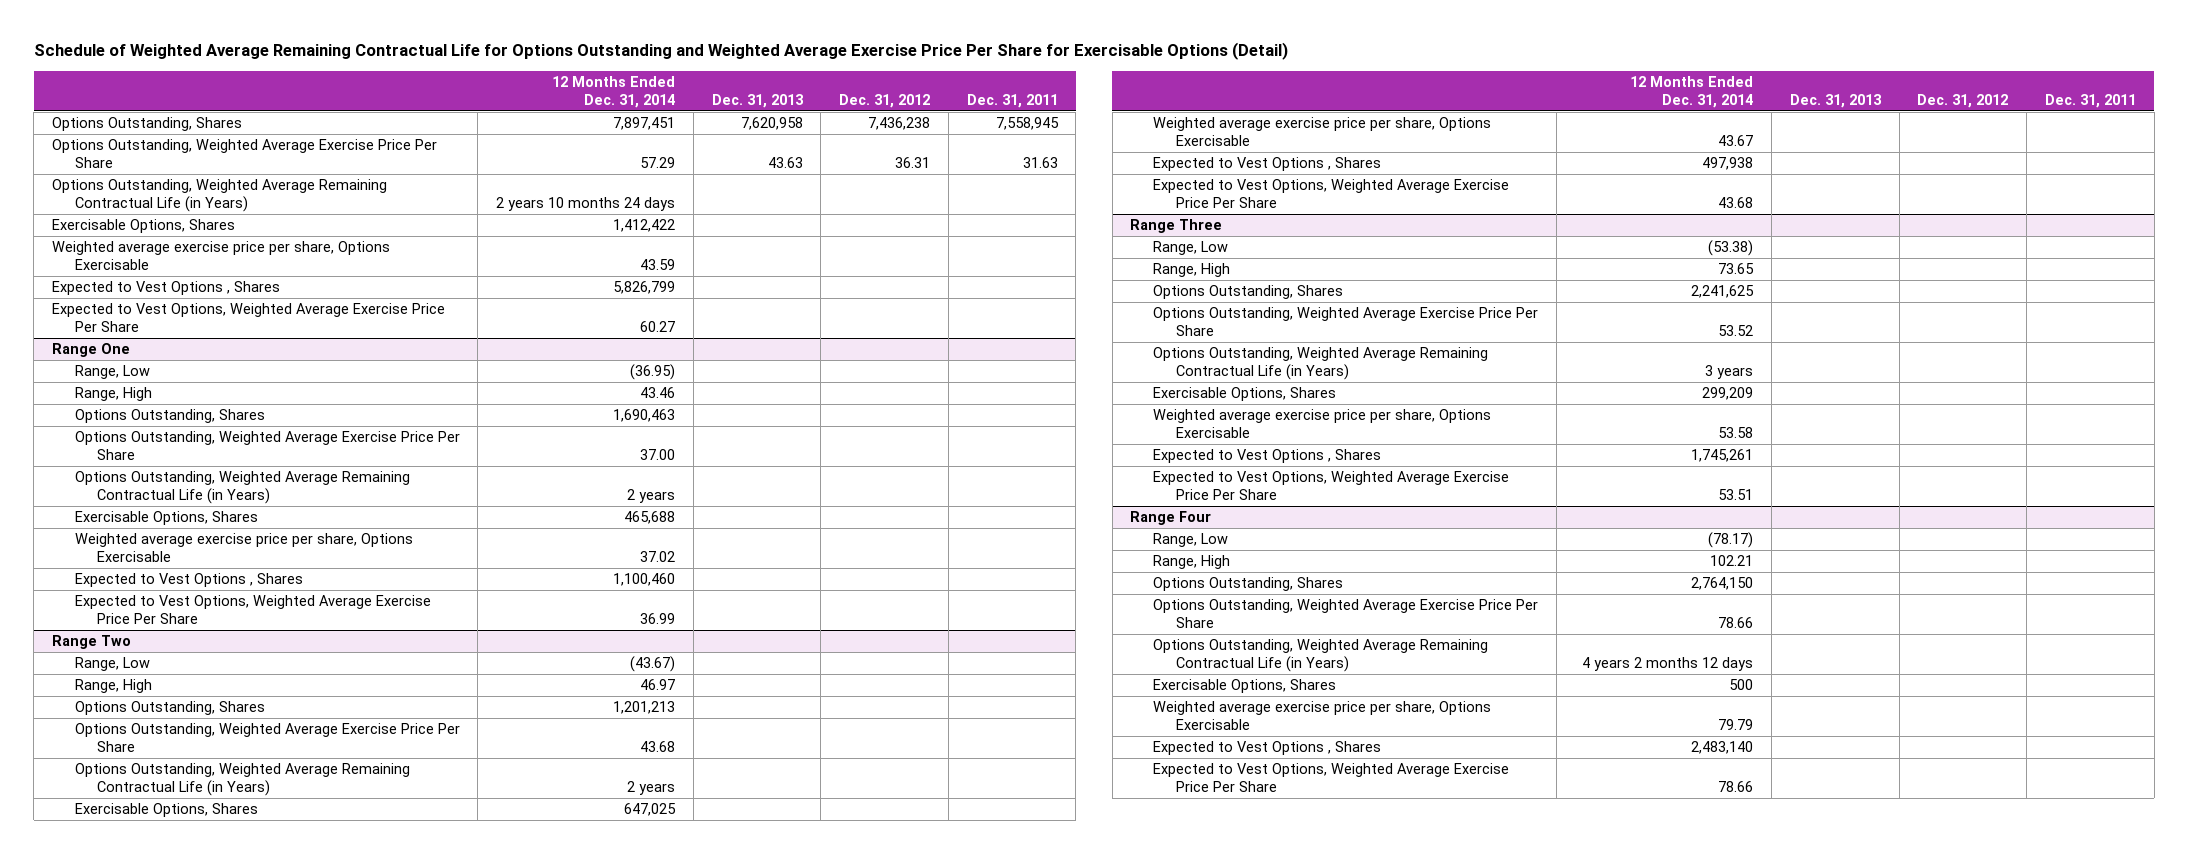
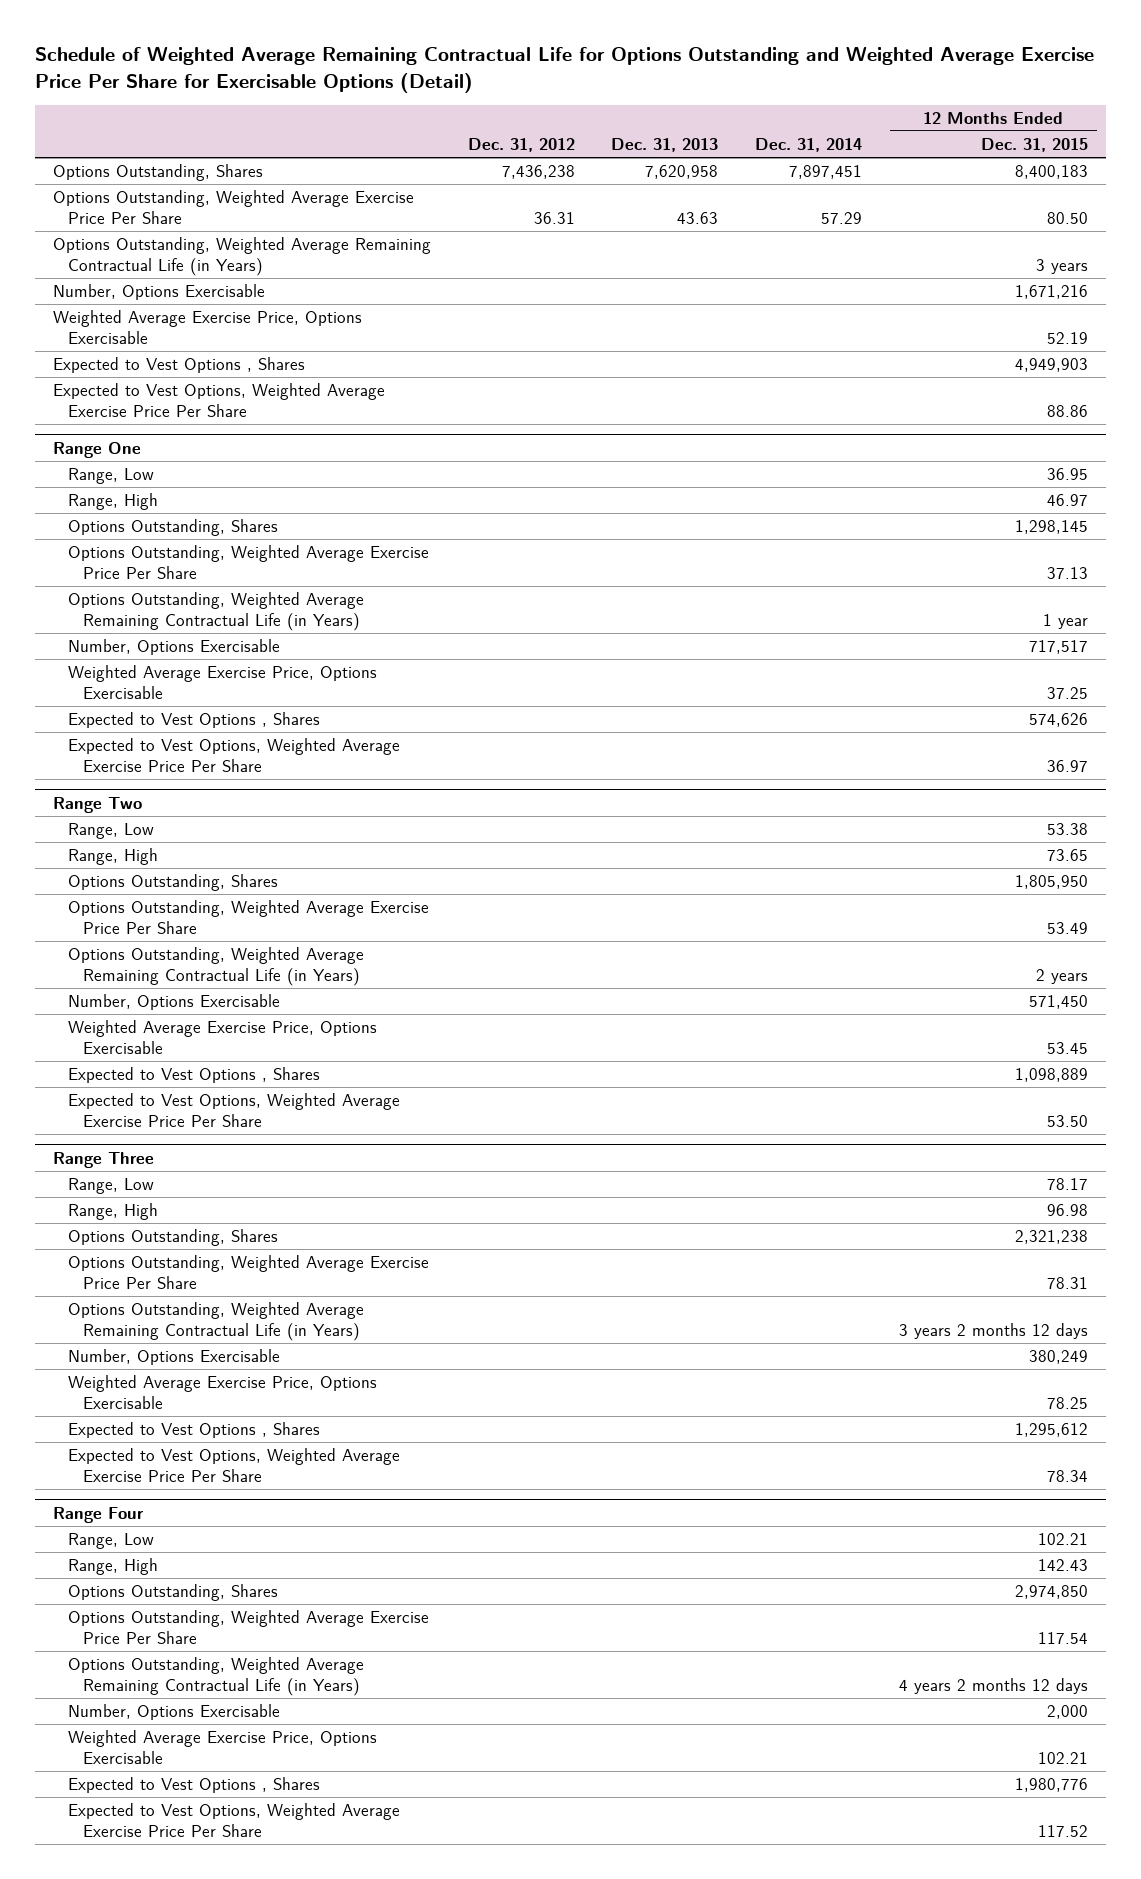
- | 12 Months Ended Dec. 31, 2014 | Dec. 31, 2013 | Dec. 31, 2012 | Dec. 31, 2011
+ | Dec. 31, 2012 | Dec. 31, 2013 | Dec. 31, 2014 | 12 Months Ended Dec. 31, 2015
- Exercisable Options, Shares | 1,412,422 | | |
- Weighted average exercise price per share, Options Exercisable | 43.59 | | |
+ Number, Options Exercisable | | | | 1,671,216
+ Weighted Average Exercise Price, Options Exercisable | | | | 52.19
@ Range One
- Exercisable Options, Shares | 465,688 | | |
- Weighted average exercise price per share, Options Exercisable | 37.02 | | |
+ Number, Options Exercisable | | | | 717,517
+ Weighted Average Exercise Price, Options Exercisable | | | | 37.25
@ Range Two
- Exercisable Options, Shares | 647,025 | | |
- Weighted average exercise price per share, Options Exercisable | 43.67 | | |
+ Number, Options Exercisable | | | | 571,450
+ Weighted Average Exercise Price, Options Exercisable | | | | 53.45
@ Range Three
- Exercisable Options, Shares | 299,209 | | |
- Weighted average exercise price per share, Options Exercisable | 53.58 | | |
+ Number, Options Exercisable | | | | 380,249
+ Weighted Average Exercise Price, Options Exercisable | | | | 78.25
@ Range Four
- Exercisable Options, Shares | 500 | | |
- Weighted average exercise price per share, Options Exercisable | 79.79 | | |
+ Number, Options Exercisable | | | | 2,000
+ Weighted Average Exercise Price, Options Exercisable | | | | 102.21

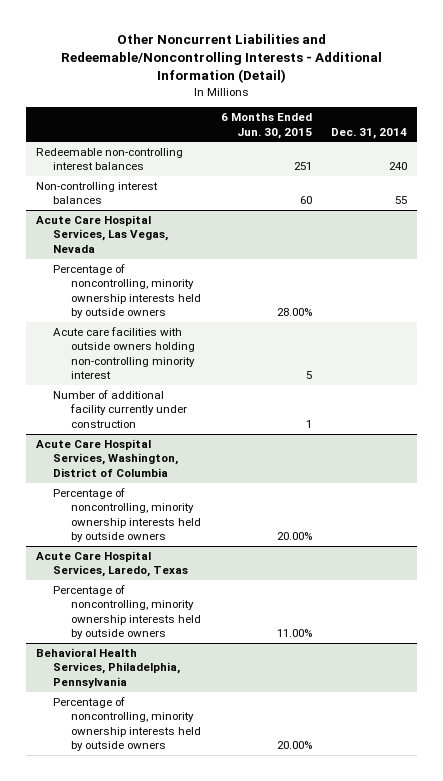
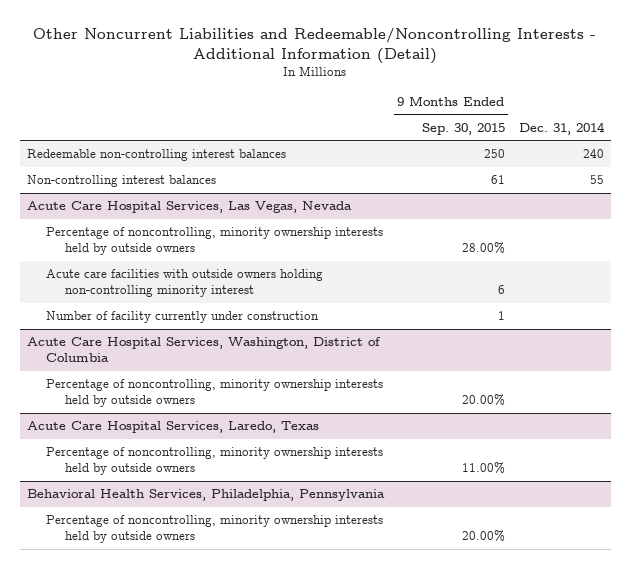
- | 6 Months Ended Jun. 30, 2015 | Dec. 31, 2014
+ | 9 Months Ended Sep. 30, 2015 | Dec. 31, 2014
@ Acute Care Hospital Services, Las Vegas, Nevada
- Number of additional facility currently under construction | 1 |
+ Number of facility currently under construction | 1 |

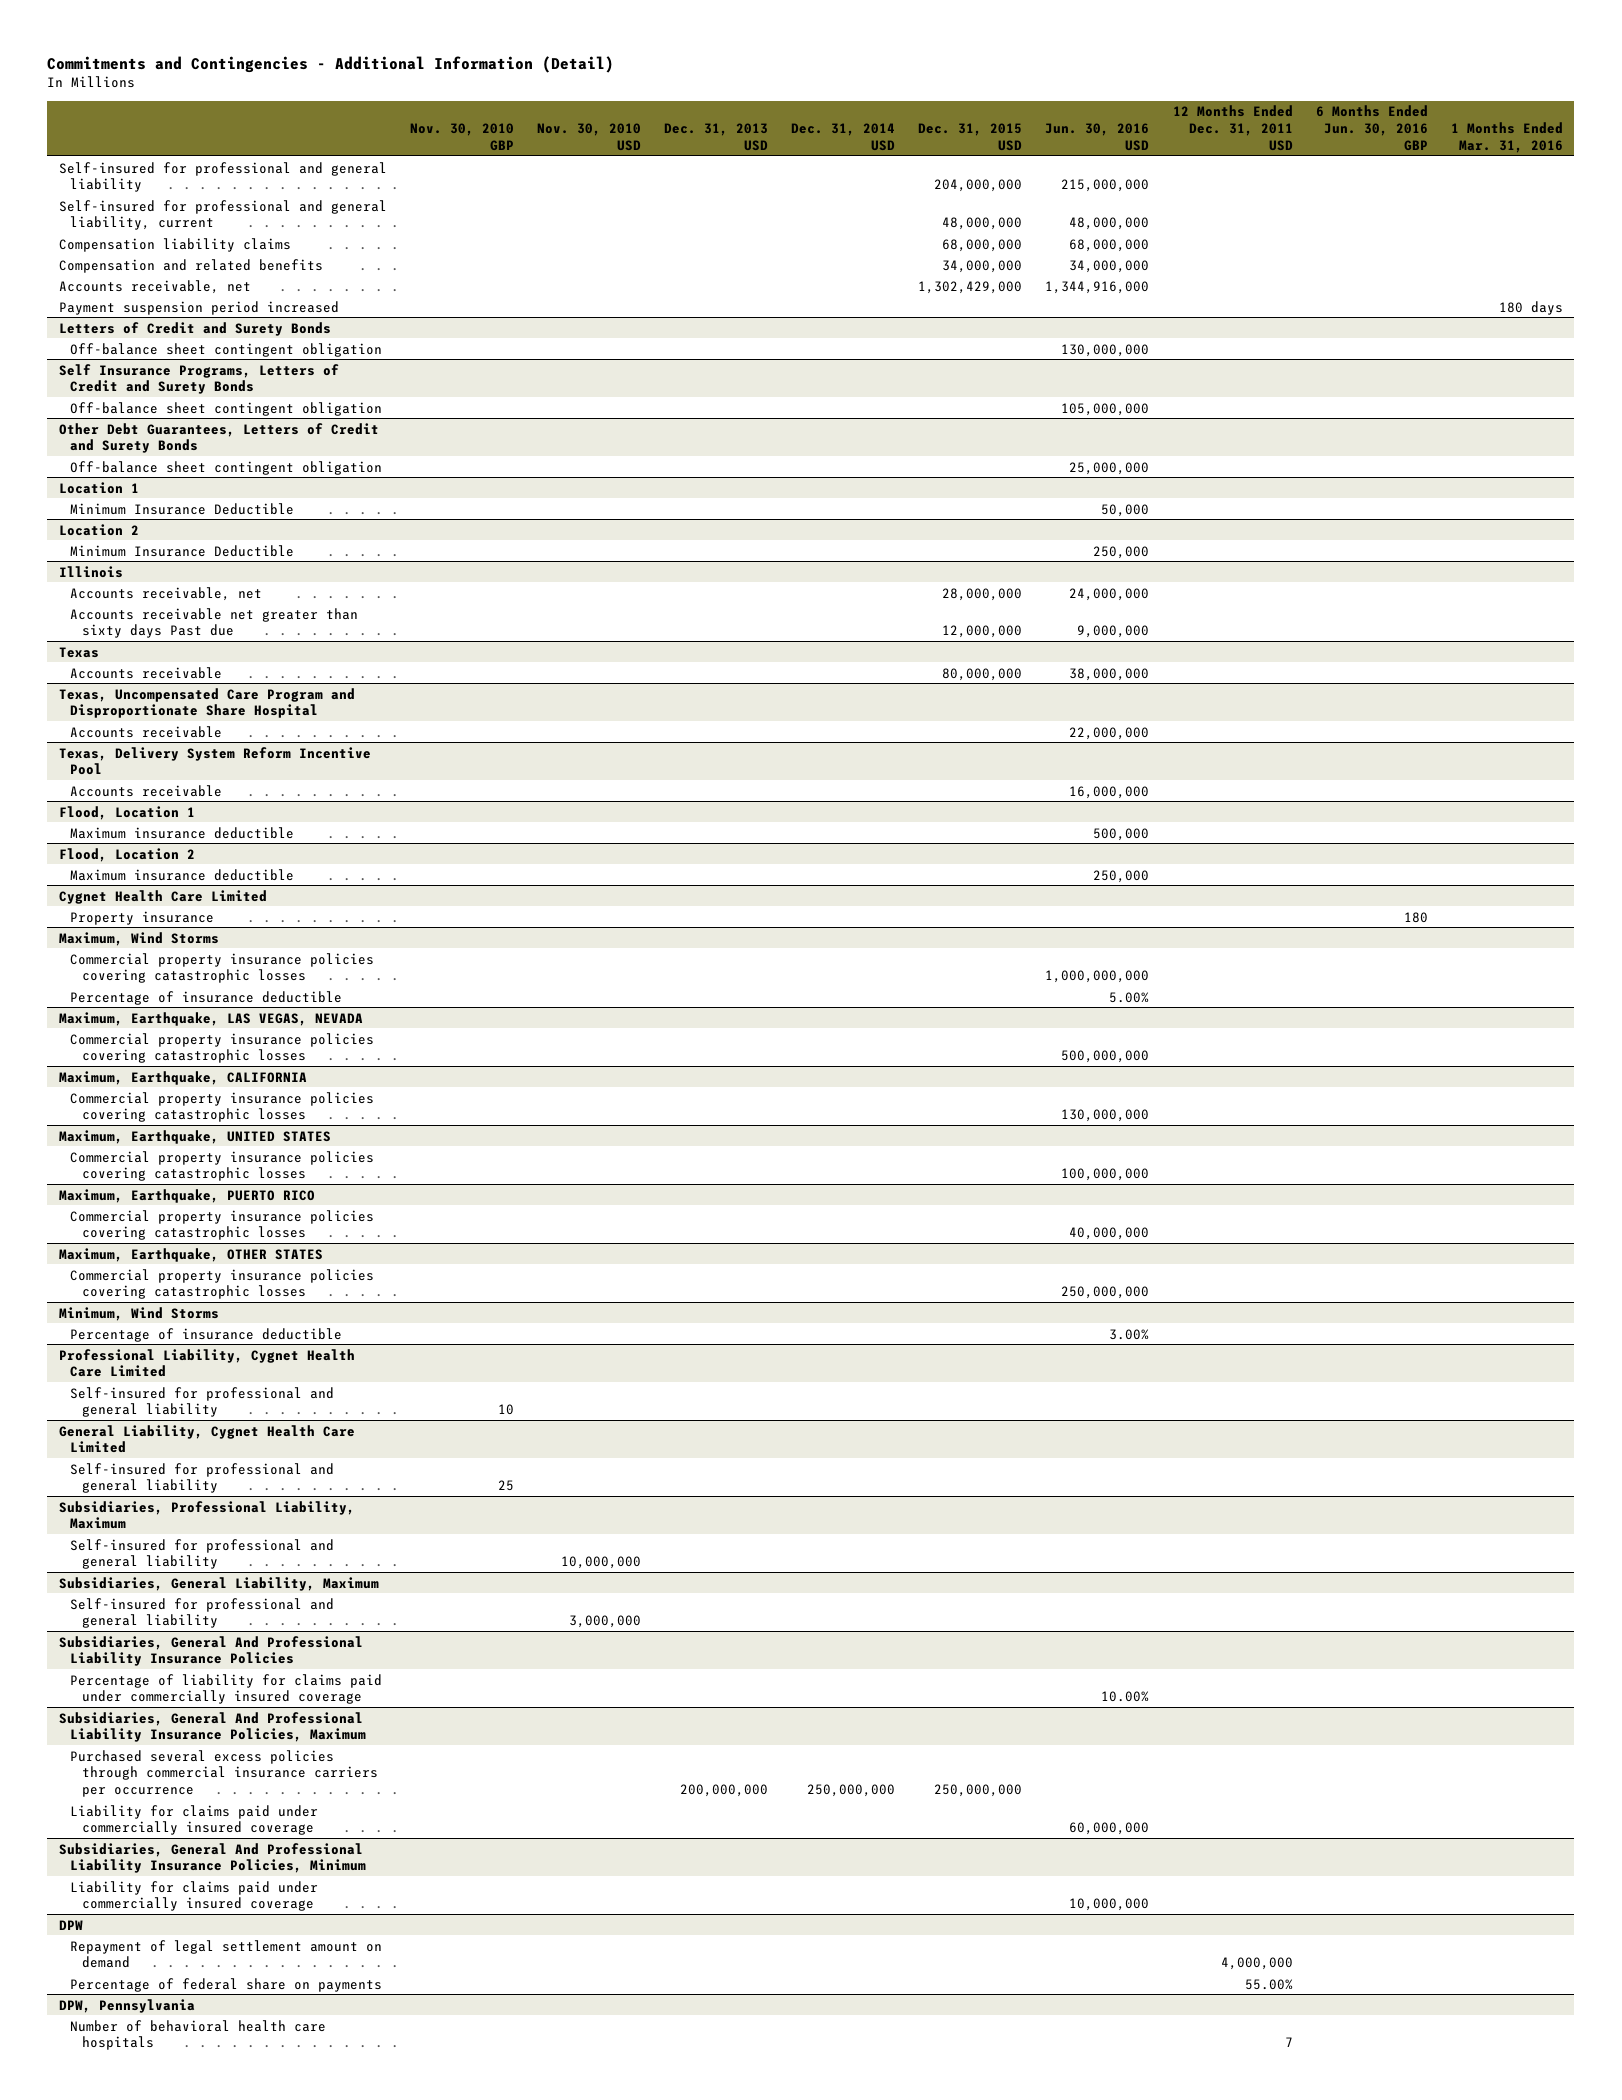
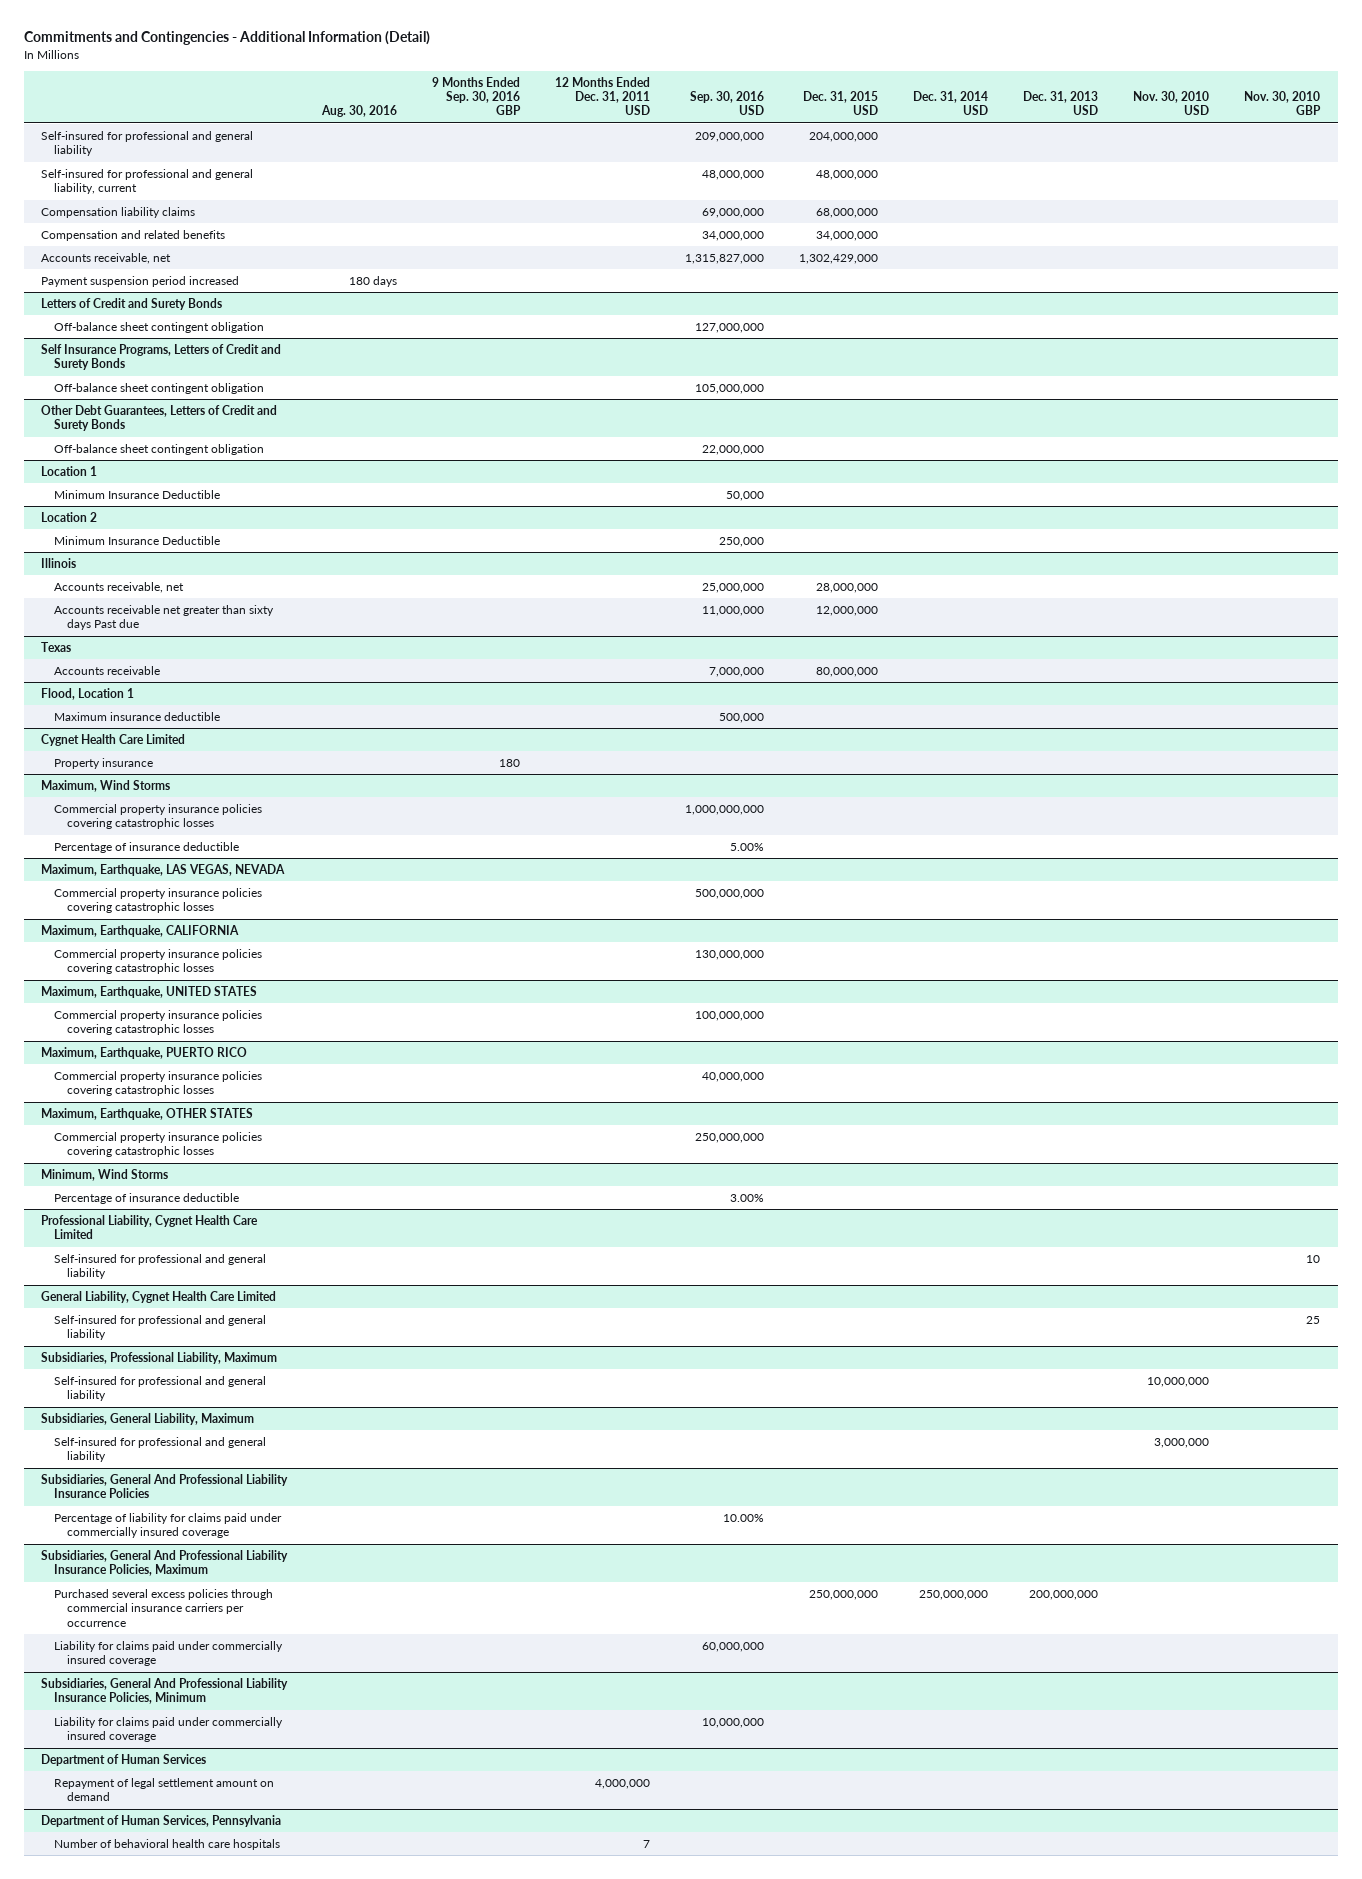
- | Nov. 30, 2010 GBP | Nov. 30, 2010 USD | Dec. 31, 2013 USD | Dec. 31, 2014 USD | Dec. 31, 2015 USD | Jun. 30, 2016 USD | 12 Months Ended Dec. 31, 2011 USD | 6 Months Ended Jun. 30, 2016 GBP | 1 Months Ended Mar. 31, 2016
+ | Aug. 30, 2016 | 9 Months Ended Sep. 30, 2016 GBP | 12 Months Ended Dec. 31, 2011 USD | Sep. 30, 2016 USD | Dec. 31, 2015 USD | Dec. 31, 2014 USD | Dec. 31, 2013 USD | Nov. 30, 2010 USD | Nov. 30, 2010 GBP
- Texas, Uncompensated Care Program and Disproportionate Share Hospital
- Accounts receivable | | | | | | 22,000,000 | | |
- Texas, Delivery System Reform Incentive Pool
- Accounts receivable | | | | | | 16,000,000 | | |
- Flood, Location 2
- Maximum insurance deductible | | | | | | 250,000 | | |
- DPW
+ Department of Human Services
- Percentage of federal share on payments | | | | | | | 55.00% | |
- DPW, Pennsylvania
+ Department of Human Services, Pennsylvania

